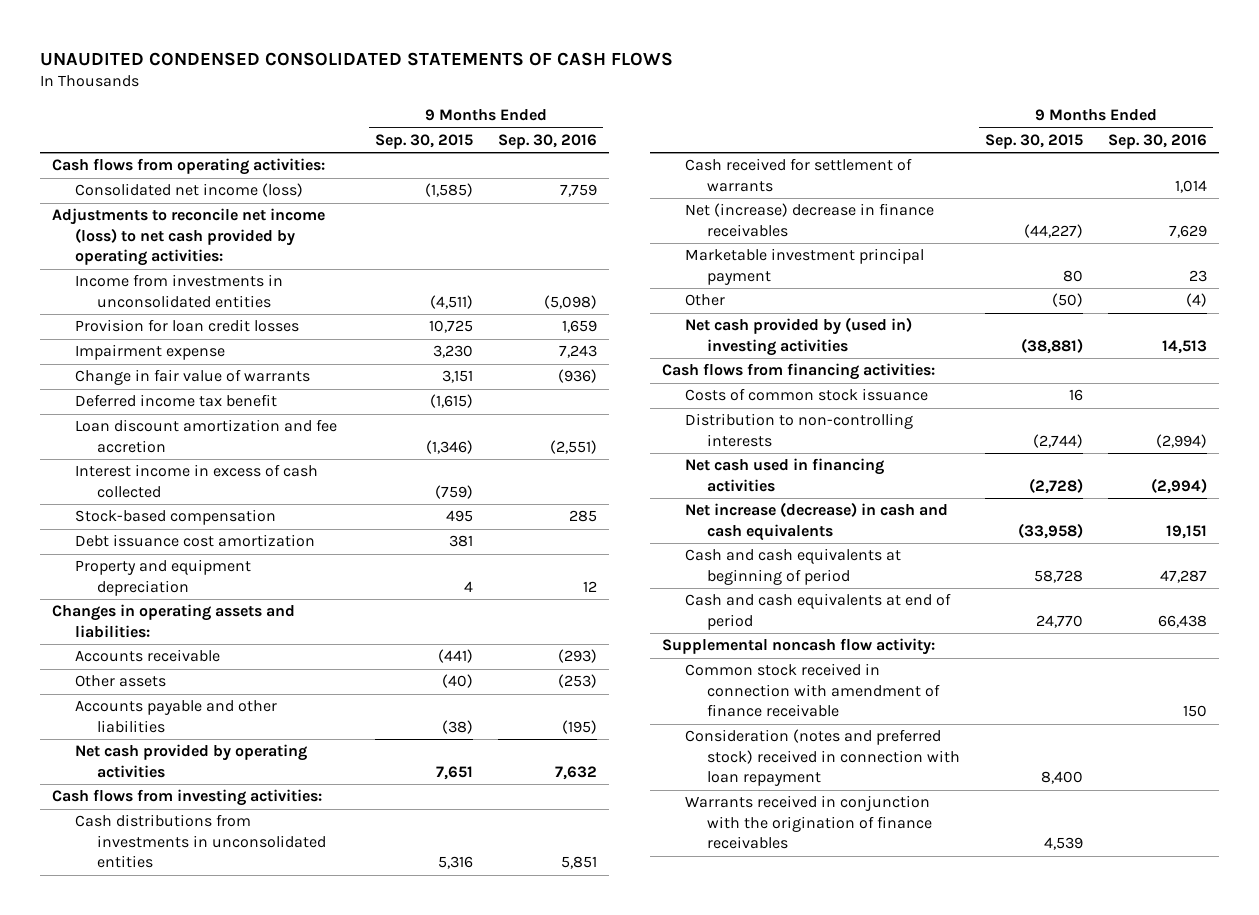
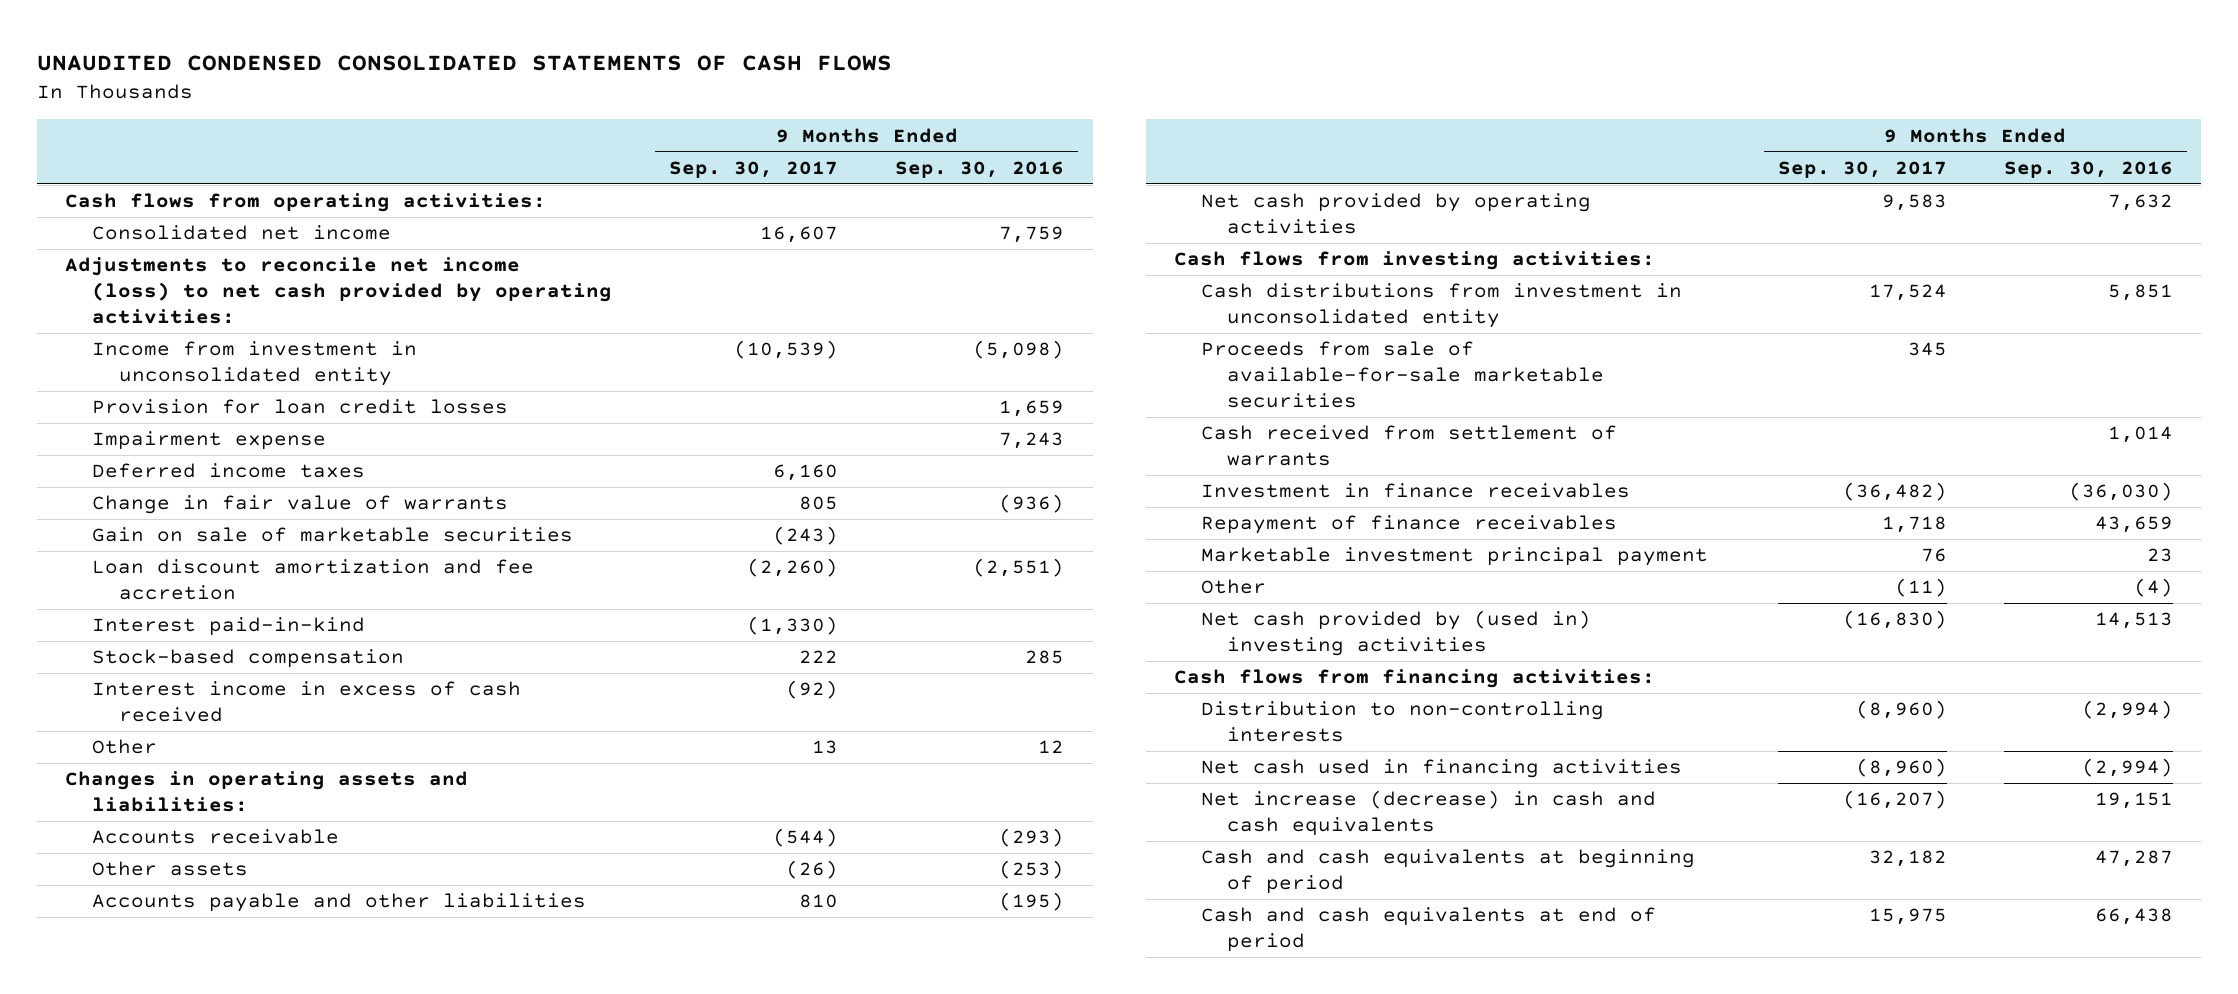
- | 9 Months Ended Sep. 30, 2015 | 9 Months Ended Sep. 30, 2016
+ | 9 Months Ended Sep. 30, 2017 | 9 Months Ended Sep. 30, 2016
- Consolidated net income (loss) | (1,585) | 7,759
+ Consolidated net income | 16,607 | 7,759
- Income from investments in unconsolidated entities | (4,511) | (5,098)
+ Income from investment in unconsolidated entity | (10,539) | (5,098)
+ Deferred income taxes | 6,160 |
- Deferred income tax benefit | (1,615) |
+ Gain on sale of marketable securities | (243) |
- Interest income in excess of cash collected | (759) |
+ Interest paid-in-kind | (1,330) |
- Debt issuance cost amortization | 381 |
- Property and equipment depreciation | 4 | 12
+ Interest income in excess of cash received | (92) |
+ Other | 13 | 12
- Cash distributions from investments in unconsolidated entities | 5,316 | 5,851
- Cash received for settlement of warrants | | 1,014
- Net (increase) decrease in finance receivables | (44,227) | 7,629
+ Cash distributions from investment in unconsolidated entity | 17,524 | 5,851
+ Proceeds from sale of available-for-sale marketable securities | 345 |
+ Cash received from settlement of warrants | | 1,014
+ Investment in finance receivables | (36,482) | (36,030)
+ Repayment of finance receivables | 1,718 | 43,659
- Costs of common stock issuance | 16 |
- Supplemental noncash flow activity:
- Common stock received in connection with amendment of finance receivable | | 150
- Consideration (notes and preferred stock) received in connection with loan repayment | 8,400 |
- Warrants received in conjunction with the origination of finance receivables | 4,539 |

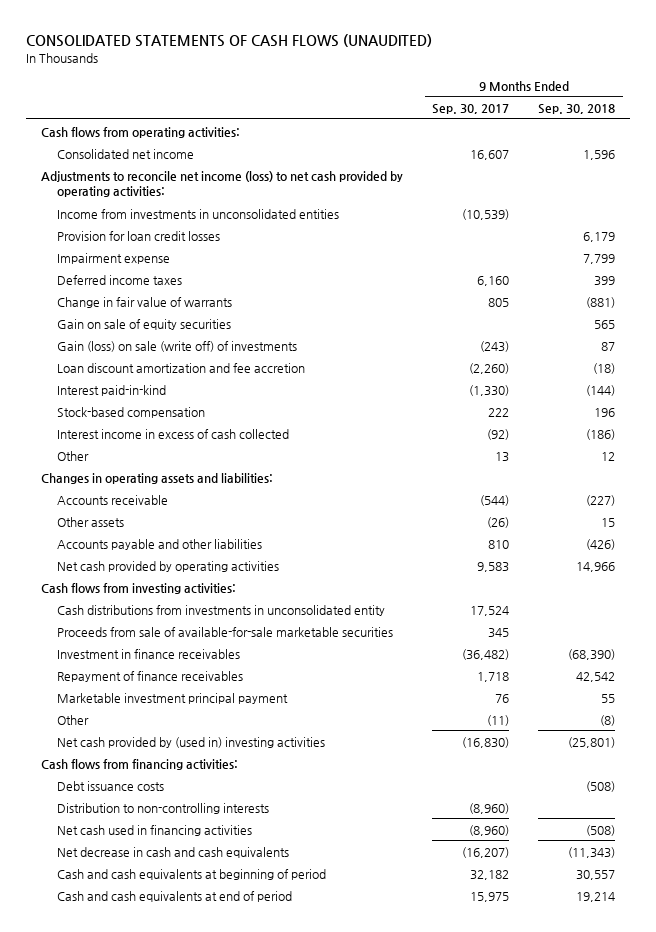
- UNAUDITED CONDENSED CONSOLIDATED STATEMENTS OF CASH FLOWS
+ CONSOLIDATED STATEMENTS OF CASH FLOWS (UNAUDITED)
- | 9 Months Ended Sep. 30, 2017 | 9 Months Ended Sep. 30, 2016
+ | 9 Months Ended Sep. 30, 2017 | 9 Months Ended Sep. 30, 2018
- Income from investment in unconsolidated entity | (10,539) | (5,098)
+ Income from investments in unconsolidated entities | (10,539) |
- Gain on sale of marketable securities | (243) |
+ Gain on sale of equity securities | | 565
+ Gain (loss) on sale (write off) of investments | (243) | 87
- Interest income in excess of cash received | (92) |
+ Interest income in excess of cash collected | (92) | (186)
- Cash distributions from investment in unconsolidated entity | 17,524 | 5,851
+ Cash distributions from investments in unconsolidated entity | 17,524 |
- Cash received from settlement of warrants | | 1,014
+ Debt issuance costs | | (508)
- Net increase (decrease) in cash and cash equivalents | (16,207) | 19,151
+ Net decrease in cash and cash equivalents | (16,207) | (11,343)

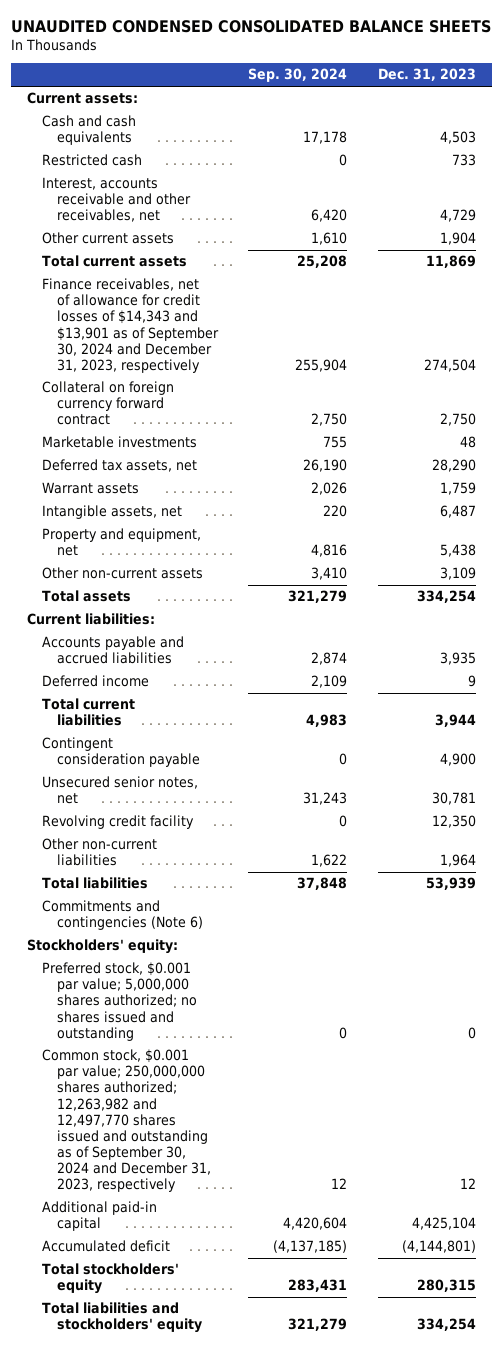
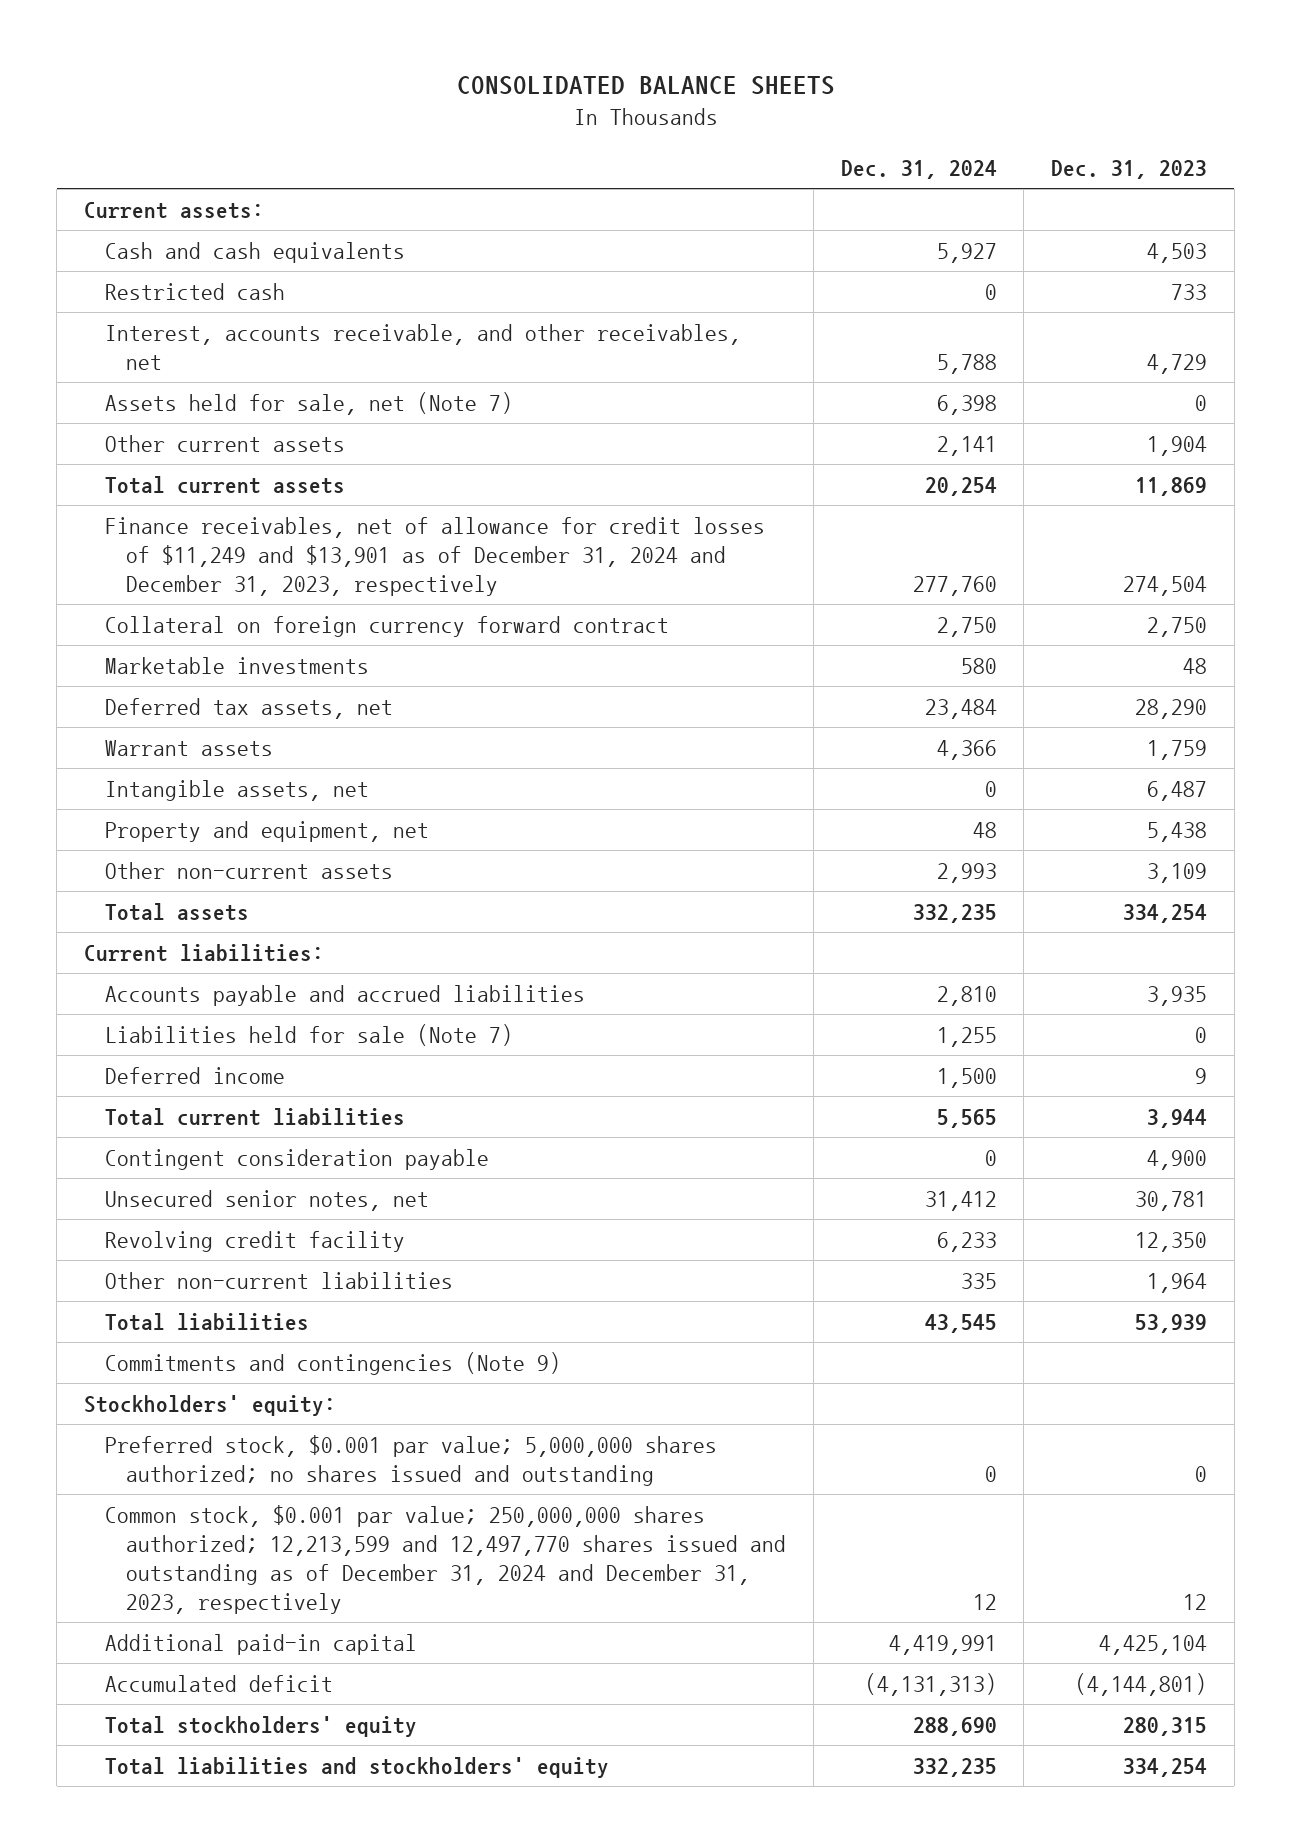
- UNAUDITED CONDENSED CONSOLIDATED BALANCE SHEETS
+ CONSOLIDATED BALANCE SHEETS
- | Sep. 30, 2024 | Dec. 31, 2023
+ | Dec. 31, 2024 | Dec. 31, 2023
- Interest, accounts receivable and other receivables, net | 6,420 | 4,729
+ Interest, accounts receivable, and other receivables, net | 5,788 | 4,729
+ Assets held for sale, net (Note 7) | 6,398 | 0
- Finance receivables, net of allowance for credit losses of $14,343 and $13,901 as of September 30, 2024 and December 31, 2023, respectively | 255,904 | 274,504
+ Finance receivables, net of allowance for credit losses of $11,249 and $13,901 as of December 31, 2024 and December 31, 2023, respectively | 277,760 | 274,504
+ Liabilities held for sale (Note 7) | 1,255 | 0
- Commitments and contingencies (Note 6)
+ Commitments and contingencies (Note 9)
- Common stock, $0.001 par value; 250,000,000 shares authorized; 12,263,982 and 12,497,770 shares issued and outstanding as of September 30, 2024 and December 31, 2023, respectively | 12 | 12
+ Common stock, $0.001 par value; 250,000,000 shares authorized; 12,213,599 and 12,497,770 shares issued and outstanding as of December 31, 2024 and December 31, 2023, respectively | 12 | 12

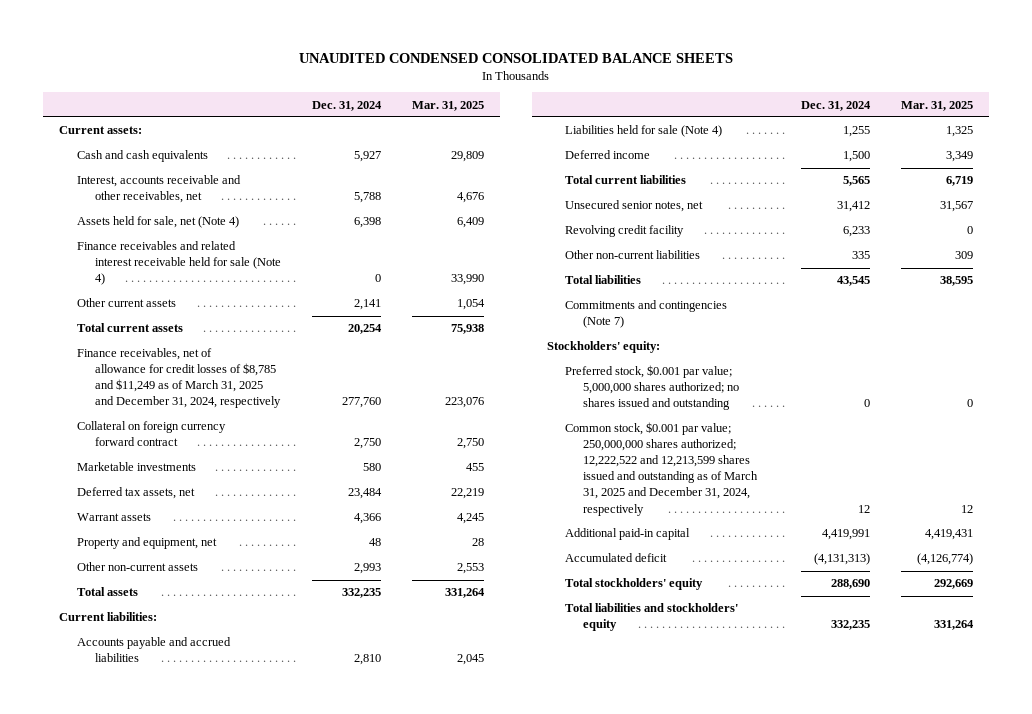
- CONSOLIDATED BALANCE SHEETS
+ UNAUDITED CONDENSED CONSOLIDATED BALANCE SHEETS
- | Dec. 31, 2024 | Dec. 31, 2023
+ | Dec. 31, 2024 | Mar. 31, 2025
- Restricted cash | 0 | 733
- Interest, accounts receivable, and other receivables, net | 5,788 | 4,729
- Assets held for sale, net (Note 7) | 6,398 | 0
+ Interest, accounts receivable and other receivables, net | 5,788 | 4,676
+ Assets held for sale, net (Note 4) | 6,398 | 6,409
+ Finance receivables and related interest receivable held for sale (Note 4) | 0 | 33,990
- Finance receivables, net of allowance for credit losses of $11,249 and $13,901 as of December 31, 2024 and December 31, 2023, respectively | 277,760 | 274,504
+ Finance receivables, net of allowance for credit losses of $8,785 and $11,249 as of March 31, 2025 and December 31, 2024, respectively | 277,760 | 223,076
- Intangible assets, net | 0 | 6,487
- Liabilities held for sale (Note 7) | 1,255 | 0
+ Liabilities held for sale (Note 4) | 1,255 | 1,325
- Contingent consideration payable | 0 | 4,900
- Commitments and contingencies (Note 9)
+ Commitments and contingencies (Note 7)
- Common stock, $0.001 par value; 250,000,000 shares authorized; 12,213,599 and 12,497,770 shares issued and outstanding as of December 31, 2024 and December 31, 2023, respectively | 12 | 12
+ Common stock, $0.001 par value; 250,000,000 shares authorized; 12,222,522 and 12,213,599 shares issued and outstanding as of March 31, 2025 and December 31, 2024, respectively | 12 | 12

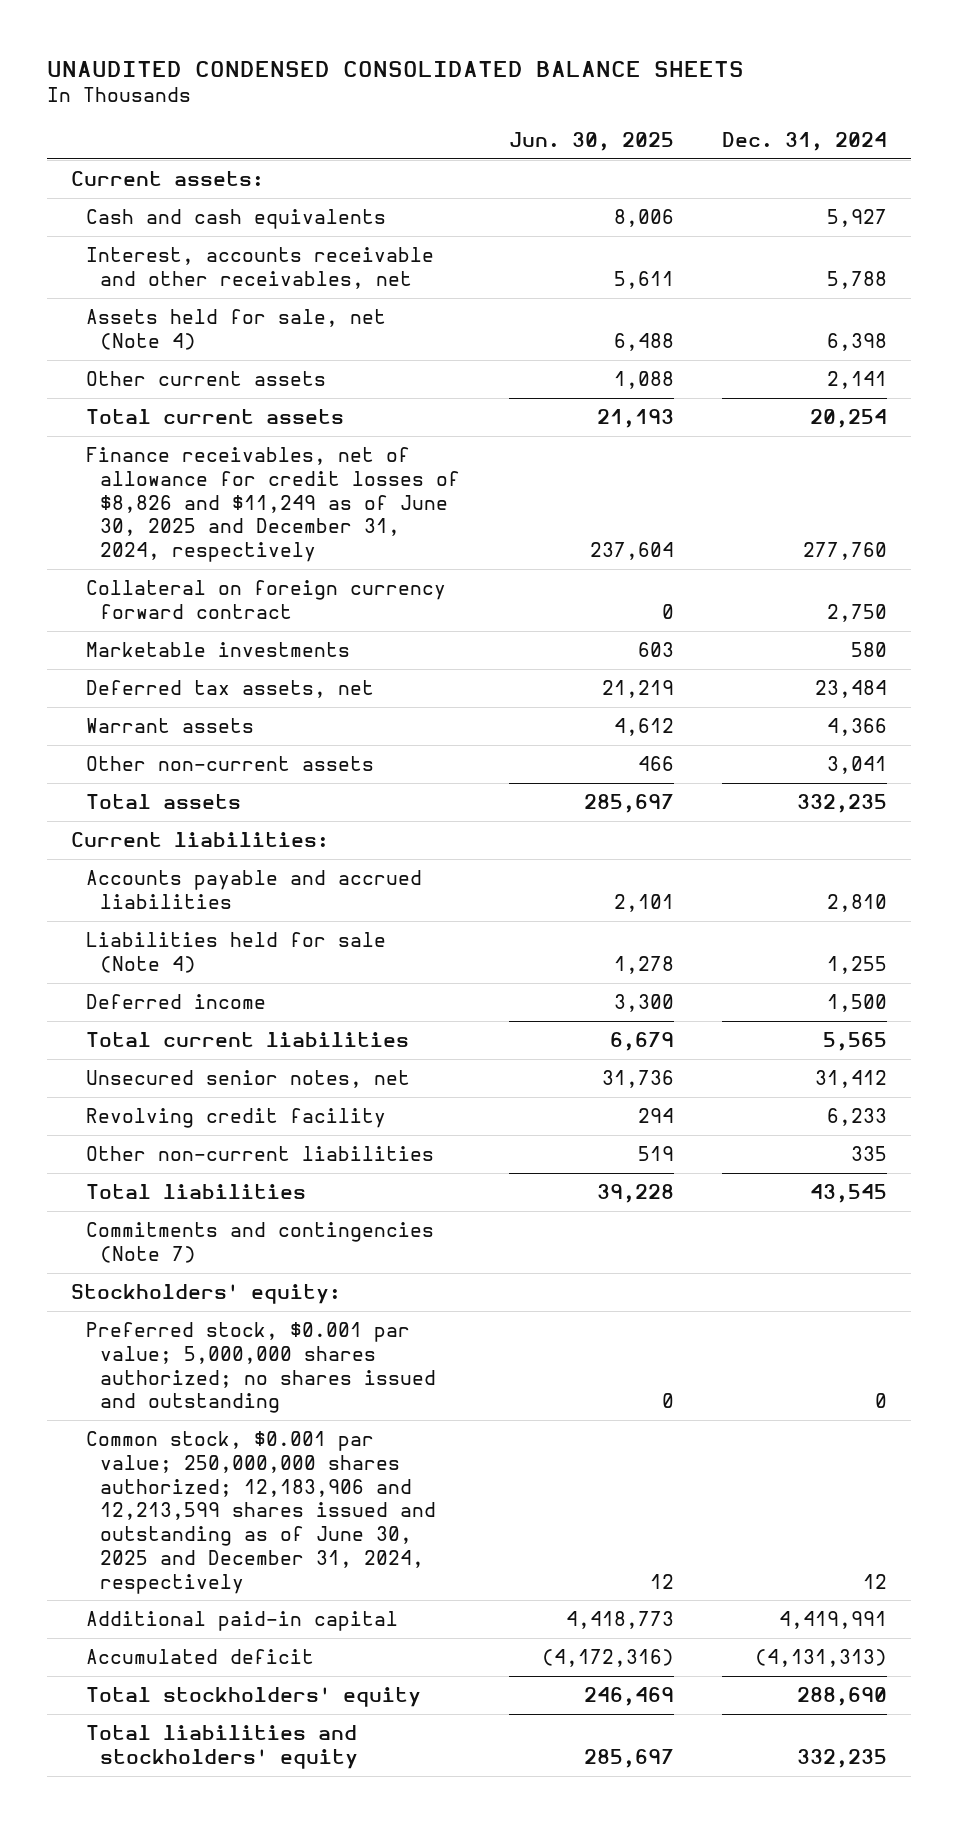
- | Dec. 31, 2024 | Mar. 31, 2025
+ | Jun. 30, 2025 | Dec. 31, 2024
- Finance receivables and related interest receivable held for sale (Note 4) | 0 | 33,990
- Finance receivables, net of allowance for credit losses of $8,785 and $11,249 as of March 31, 2025 and December 31, 2024, respectively | 277,760 | 223,076
+ Finance receivables, net of allowance for credit losses of $8,826 and $11,249 as of June 30, 2025 and December 31, 2024, respectively | 237,604 | 277,760
- Property and equipment, net | 48 | 28
- Other non-current assets | 2,993 | 2,553
+ Other non-current assets | 466 | 3,041
- Common stock, $0.001 par value; 250,000,000 shares authorized; 12,222,522 and 12,213,599 shares issued and outstanding as of March 31, 2025 and December 31, 2024, respectively | 12 | 12
+ Common stock, $0.001 par value; 250,000,000 shares authorized; 12,183,906 and 12,213,599 shares issued and outstanding as of June 30, 2025 and December 31, 2024, respectively | 12 | 12

